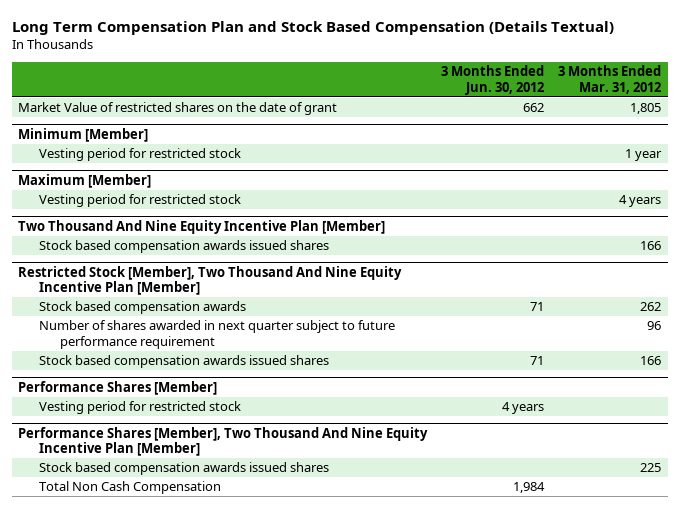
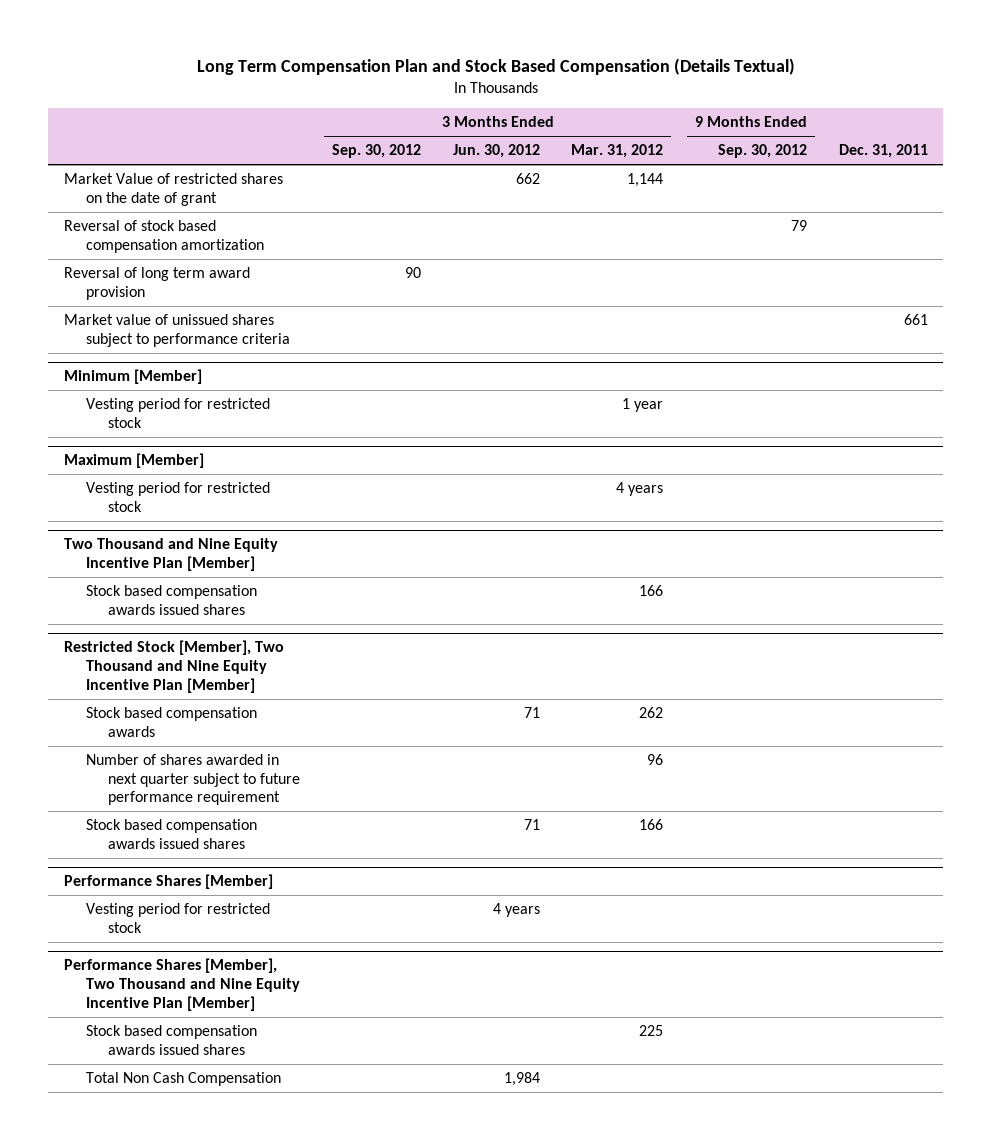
- | 3 Months Ended Jun. 30, 2012 | 3 Months Ended Mar. 31, 2012
+ | 3 Months Ended Sep. 30, 2012 | 3 Months Ended Jun. 30, 2012 | 3 Months Ended Mar. 31, 2012 | 9 Months Ended Sep. 30, 2012 | Dec. 31, 2011
- Market Value of restricted shares on the date of grant | 662 | 1,805
+ Market Value of restricted shares on the date of grant | | 662 | 1,144 | |
+ Reversal of stock based compensation amortization | | | | 79 |
+ Reversal of long term award provision | 90 | | | |
+ Market value of unissued shares subject to performance criteria | | | | | 661
- Two Thousand And Nine Equity Incentive Plan [Member]
+ Two Thousand and Nine Equity Incentive Plan [Member]
- Restricted Stock [Member], Two Thousand And Nine Equity Incentive Plan [Member]
+ Restricted Stock [Member], Two Thousand and Nine Equity Incentive Plan [Member]
- Performance Shares [Member], Two Thousand And Nine Equity Incentive Plan [Member]
+ Performance Shares [Member], Two Thousand and Nine Equity Incentive Plan [Member]

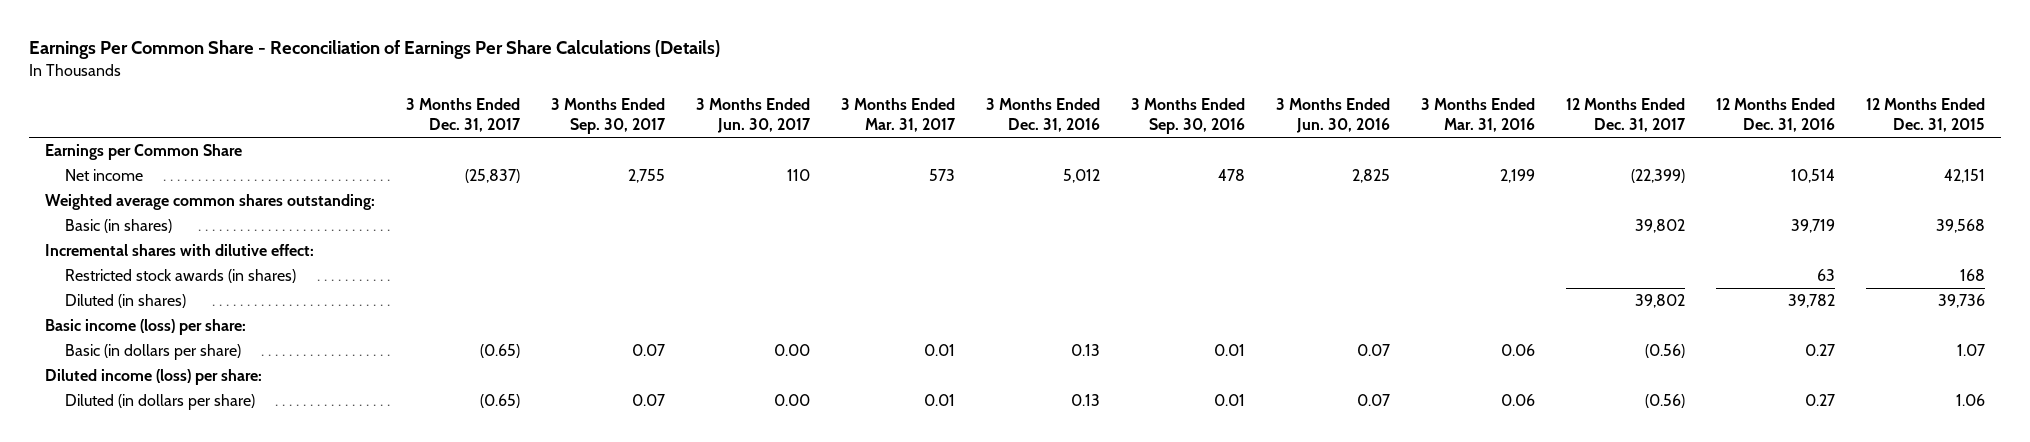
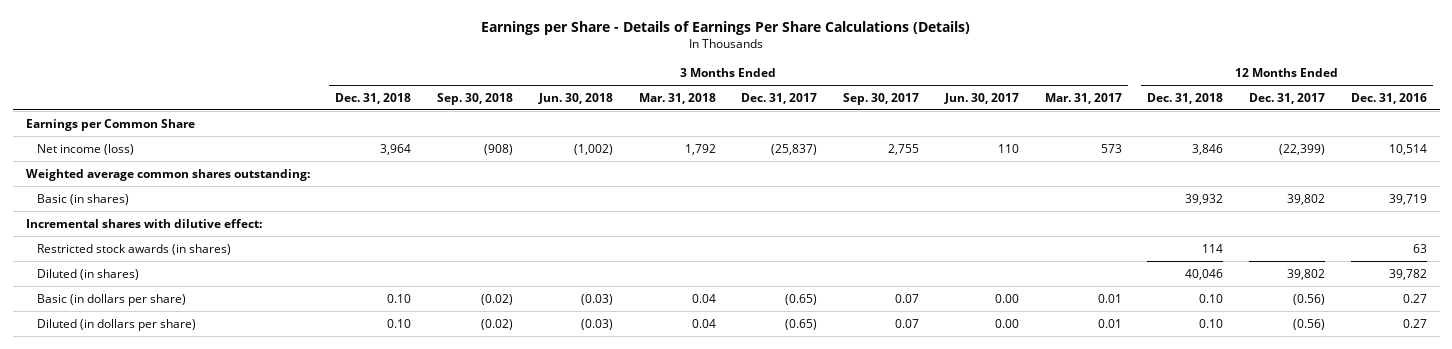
- Earnings Per Common Share - Reconciliation of Earnings Per Share Calculations (Details)
+ Earnings per Share - Details of Earnings Per Share Calculations (Details)
- | 3 Months Ended Dec. 31, 2017 | 3 Months Ended Sep. 30, 2017 | 3 Months Ended Jun. 30, 2017 | 3 Months Ended Mar. 31, 2017 | 3 Months Ended Dec. 31, 2016 | 3 Months Ended Sep. 30, 2016 | 3 Months Ended Jun. 30, 2016 | 3 Months Ended Mar. 31, 2016 | 12 Months Ended Dec. 31, 2017 | 12 Months Ended Dec. 31, 2016 | 12 Months Ended Dec. 31, 2015
+ | 3 Months Ended Dec. 31, 2018 | 3 Months Ended Sep. 30, 2018 | 3 Months Ended Jun. 30, 2018 | 3 Months Ended Mar. 31, 2018 | 3 Months Ended Dec. 31, 2017 | 3 Months Ended Sep. 30, 2017 | 3 Months Ended Jun. 30, 2017 | 3 Months Ended Mar. 31, 2017 | 12 Months Ended Dec. 31, 2018 | 12 Months Ended Dec. 31, 2017 | 12 Months Ended Dec. 31, 2016
- Net income | (25,837) | 2,755 | 110 | 573 | 5,012 | 478 | 2,825 | 2,199 | (22,399) | 10,514 | 42,151
+ Net income (loss) | 3,964 | (908) | (1,002) | 1,792 | (25,837) | 2,755 | 110 | 573 | 3,846 | (22,399) | 10,514
- Basic income (loss) per share:
- Diluted income (loss) per share:

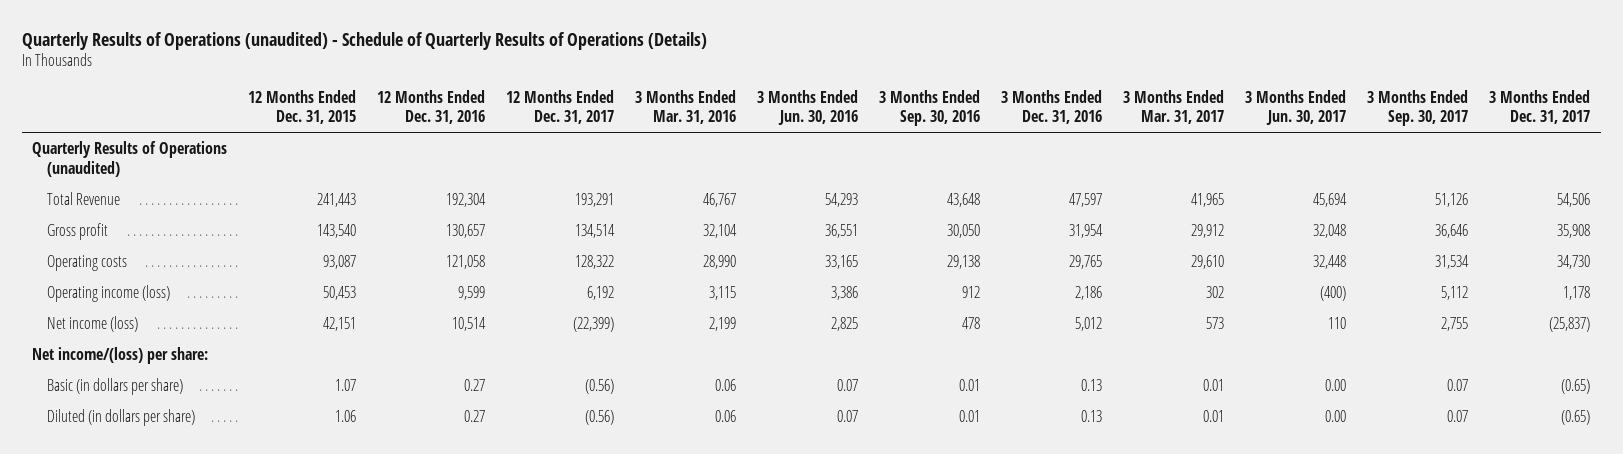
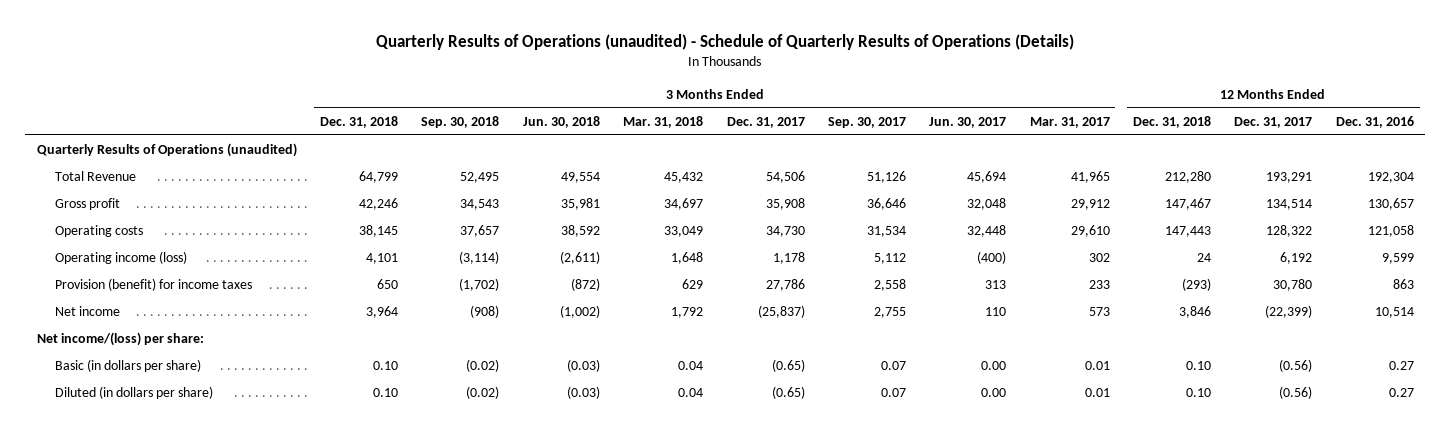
- | 12 Months Ended Dec. 31, 2015 | 12 Months Ended Dec. 31, 2016 | 12 Months Ended Dec. 31, 2017 | 3 Months Ended Mar. 31, 2016 | 3 Months Ended Jun. 30, 2016 | 3 Months Ended Sep. 30, 2016 | 3 Months Ended Dec. 31, 2016 | 3 Months Ended Mar. 31, 2017 | 3 Months Ended Jun. 30, 2017 | 3 Months Ended Sep. 30, 2017 | 3 Months Ended Dec. 31, 2017
+ | 3 Months Ended Dec. 31, 2018 | 3 Months Ended Sep. 30, 2018 | 3 Months Ended Jun. 30, 2018 | 3 Months Ended Mar. 31, 2018 | 3 Months Ended Dec. 31, 2017 | 3 Months Ended Sep. 30, 2017 | 3 Months Ended Jun. 30, 2017 | 3 Months Ended Mar. 31, 2017 | 12 Months Ended Dec. 31, 2018 | 12 Months Ended Dec. 31, 2017 | 12 Months Ended Dec. 31, 2016
- Net income (loss) | 42,151 | 10,514 | (22,399) | 2,199 | 2,825 | 478 | 5,012 | 573 | 110 | 2,755 | (25,837)
+ Provision (benefit) for income taxes | 650 | (1,702) | (872) | 629 | 27,786 | 2,558 | 313 | 233 | (293) | 30,780 | 863
+ Net income | 3,964 | (908) | (1,002) | 1,792 | (25,837) | 2,755 | 110 | 573 | 3,846 | (22,399) | 10,514

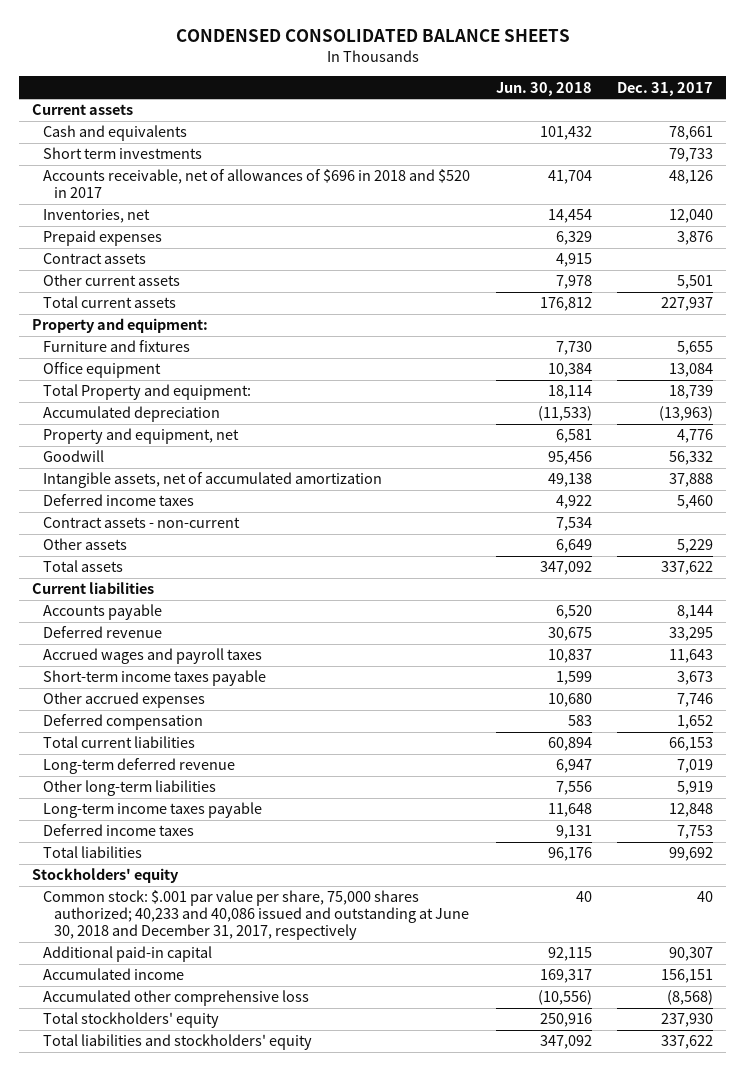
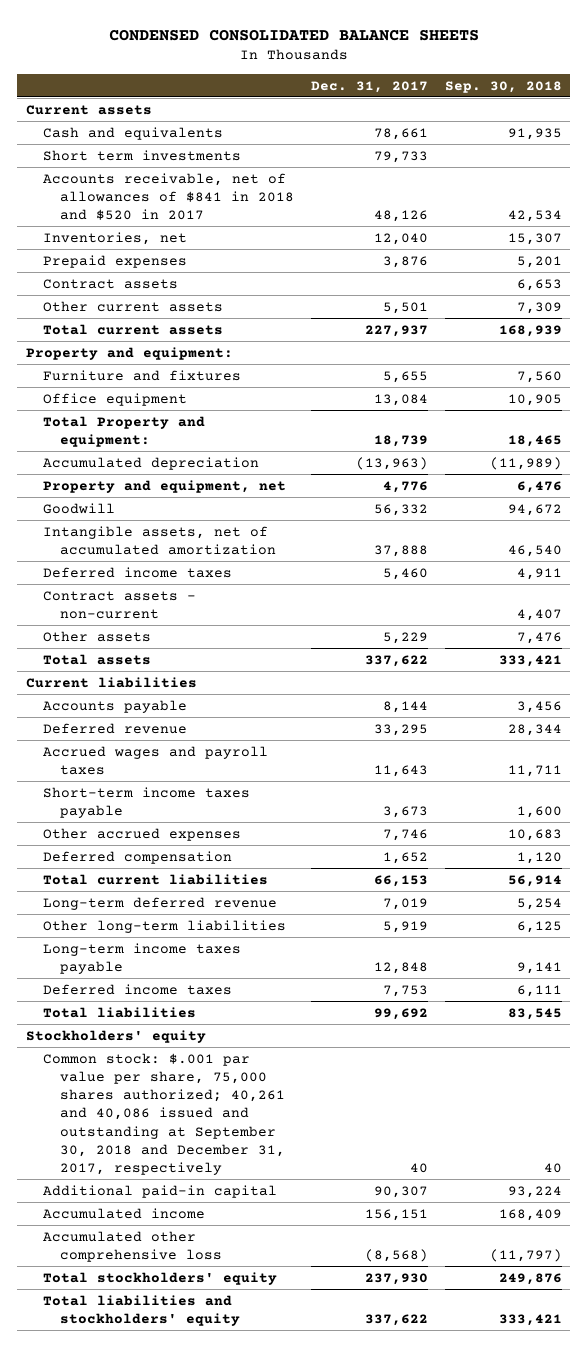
- | Jun. 30, 2018 | Dec. 31, 2017
+ | Dec. 31, 2017 | Sep. 30, 2018
- Accounts receivable, net of allowances of $696 in 2018 and $520 in 2017 | 41,704 | 48,126
+ Accounts receivable, net of allowances of $841 in 2018 and $520 in 2017 | 48,126 | 42,534
- Common stock: $.001 par value per share, 75,000 shares authorized; 40,233 and 40,086 issued and outstanding at June 30, 2018 and December 31, 2017, respectively | 40 | 40
+ Common stock: $.001 par value per share, 75,000 shares authorized; 40,261 and 40,086 issued and outstanding at September 30, 2018 and December 31, 2017, respectively | 40 | 40

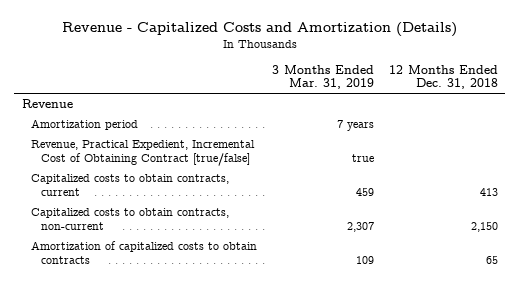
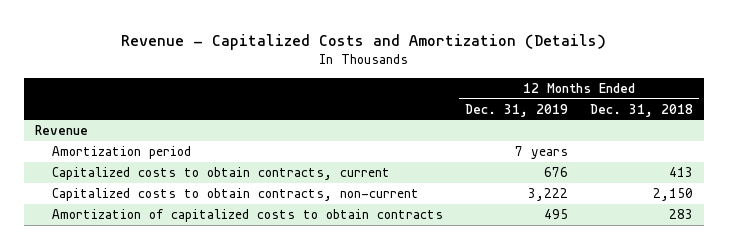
- | 3 Months Ended Mar. 31, 2019 | 12 Months Ended Dec. 31, 2018
+ | 12 Months Ended Dec. 31, 2019 | 12 Months Ended Dec. 31, 2018
- Revenue, Practical Expedient, Incremental Cost of Obtaining Contract [true/false] | true |
- Amortization of capitalized costs to obtain contracts | 109 | 65
+ Amortization of capitalized costs to obtain contracts | 495 | 283

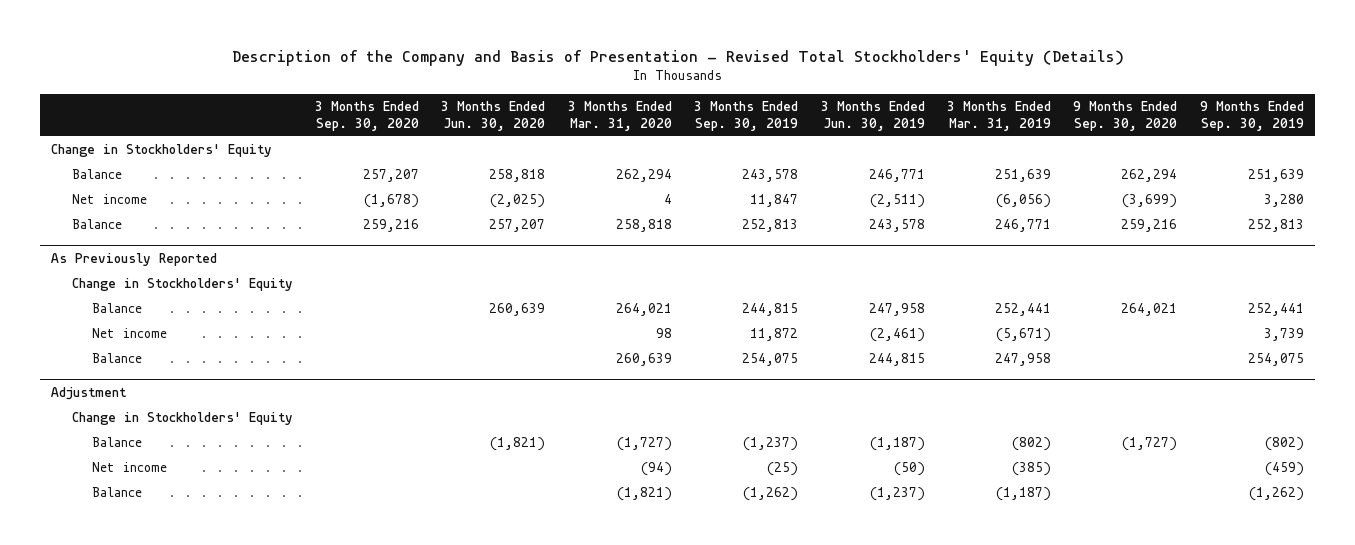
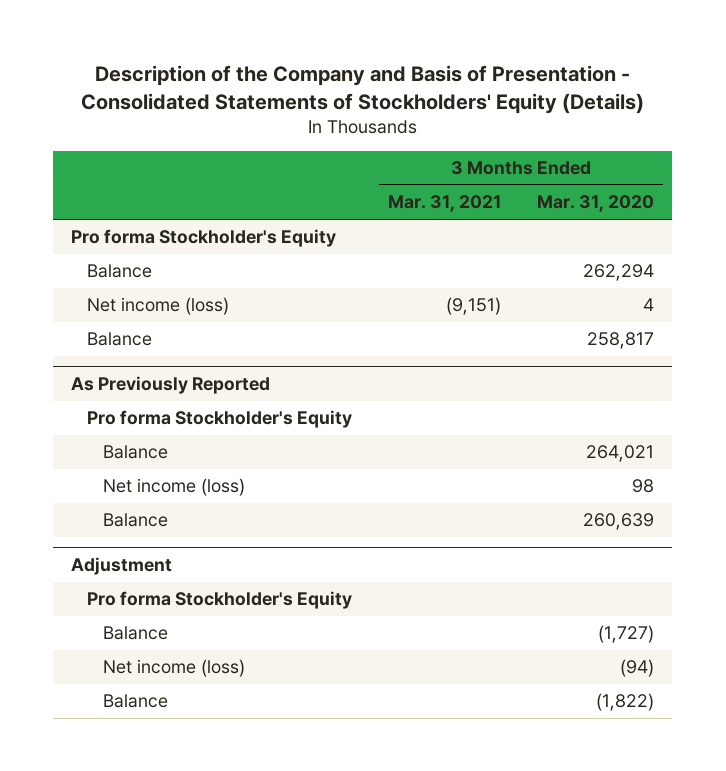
- Description of the Company and Basis of Presentation - Revised Total Stockholders' Equity (Details)
+ Description of the Company and Basis of Presentation - Consolidated Statements of Stockholders' Equity (Details)
- | 3 Months Ended Sep. 30, 2020 | 3 Months Ended Jun. 30, 2020 | 3 Months Ended Mar. 31, 2020 | 3 Months Ended Sep. 30, 2019 | 3 Months Ended Jun. 30, 2019 | 3 Months Ended Mar. 31, 2019 | 9 Months Ended Sep. 30, 2020 | 9 Months Ended Sep. 30, 2019
+ | 3 Months Ended Mar. 31, 2021 | 3 Months Ended Mar. 31, 2020
- Change in Stockholders' Equity
+ Pro forma Stockholder's Equity
- Net income | (1,678) | (2,025) | 4 | 11,847 | (2,511) | (6,056) | (3,699) | 3,280
- Balance | 259,216 | 257,207 | 258,818 | 252,813 | 243,578 | 246,771 | 259,216 | 252,813
+ Net income (loss) | (9,151) | 4
+ Balance | | 258,817
@ As Previously Reported
- Change in Stockholders' Equity
+ Pro forma Stockholder's Equity
- Net income | | | 98 | 11,872 | (2,461) | (5,671) | | 3,739
+ Net income (loss) | | 98
@ Adjustment
- Change in Stockholders' Equity
+ Pro forma Stockholder's Equity
- Net income | | | (94) | (25) | (50) | (385) | | (459)
- Balance | | | (1,821) | (1,262) | (1,237) | (1,187) | | (1,262)
+ Net income (loss) | | (94)
+ Balance | | (1,822)

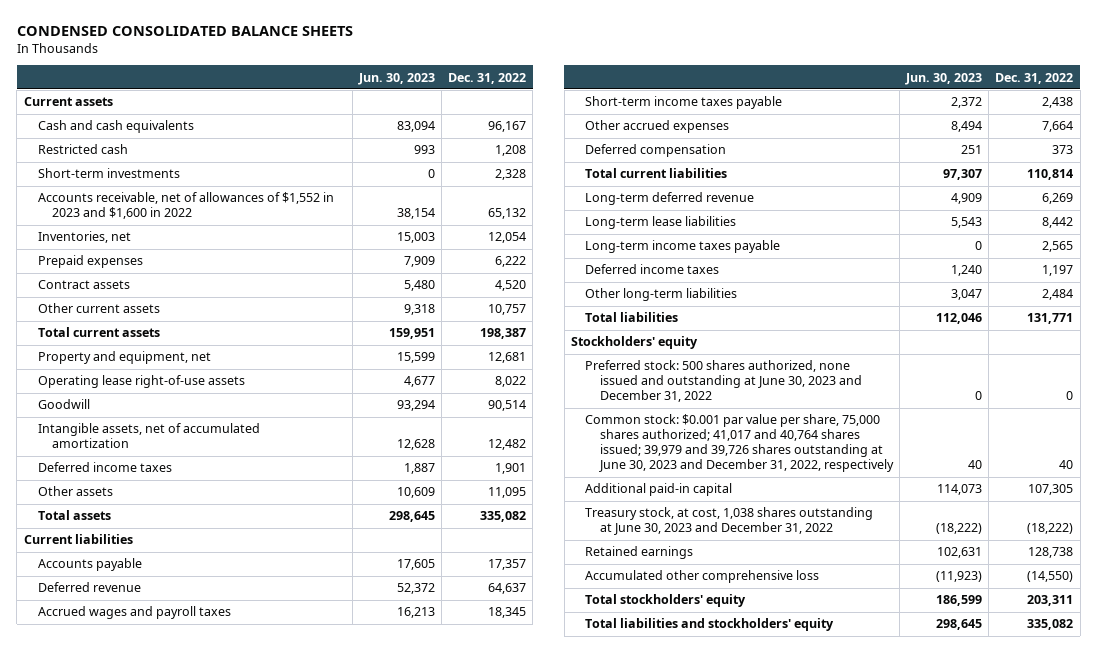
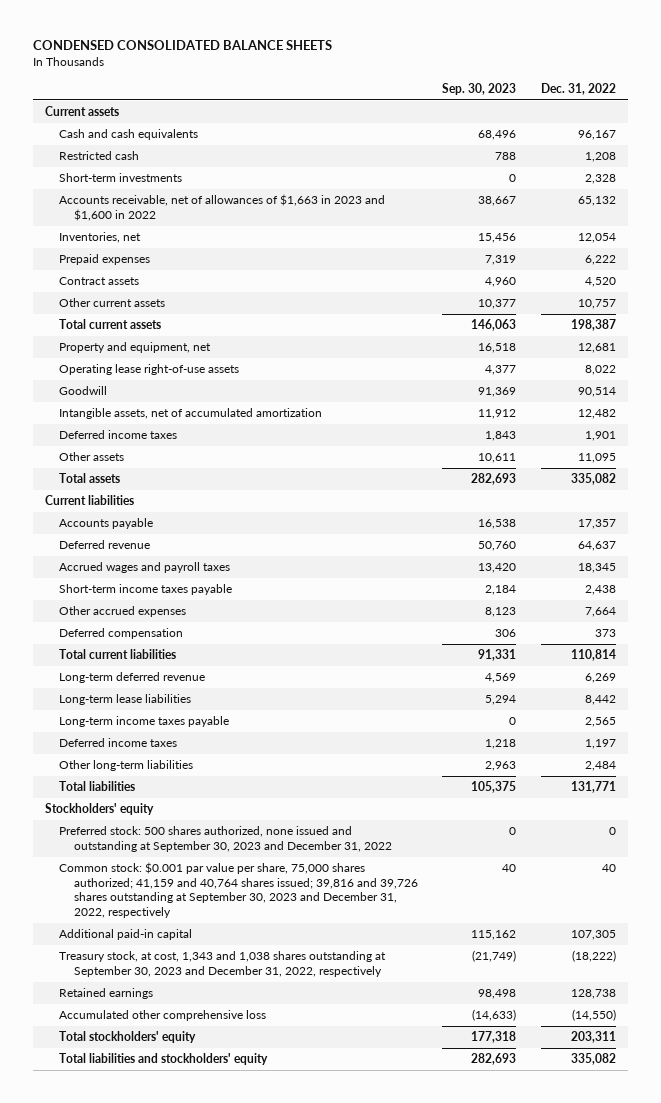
- | Jun. 30, 2023 | Dec. 31, 2022
+ | Sep. 30, 2023 | Dec. 31, 2022
- Accounts receivable, net of allowances of $1,552 in 2023 and $1,600 in 2022 | 38,154 | 65,132
+ Accounts receivable, net of allowances of $1,663 in 2023 and $1,600 in 2022 | 38,667 | 65,132
- Preferred stock: 500 shares authorized, none issued and outstanding at June 30, 2023 and December 31, 2022 | 0 | 0
- Common stock: $0.001 par value per share, 75,000 shares authorized; 41,017 and 40,764 shares issued; 39,979 and 39,726 shares outstanding at June 30, 2023 and December 31, 2022, respectively | 40 | 40
+ Preferred stock: 500 shares authorized, none issued and outstanding at September 30, 2023 and December 31, 2022 | 0 | 0
+ Common stock: $0.001 par value per share, 75,000 shares authorized; 41,159 and 40,764 shares issued; 39,816 and 39,726 shares outstanding at September 30, 2023 and December 31, 2022, respectively | 40 | 40
- Treasury stock, at cost, 1,038 shares outstanding at June 30, 2023 and December 31, 2022 | (18,222) | (18,222)
+ Treasury stock, at cost, 1,343 and 1,038 shares outstanding at September 30, 2023 and December 31, 2022, respectively | (21,749) | (18,222)

